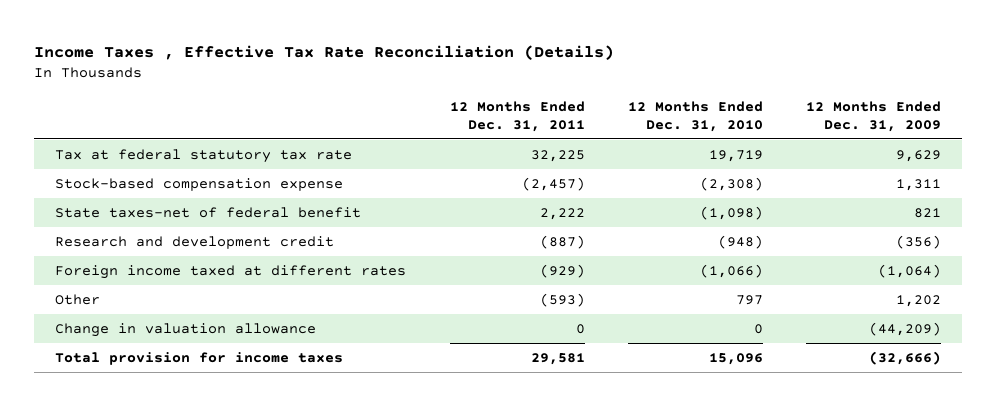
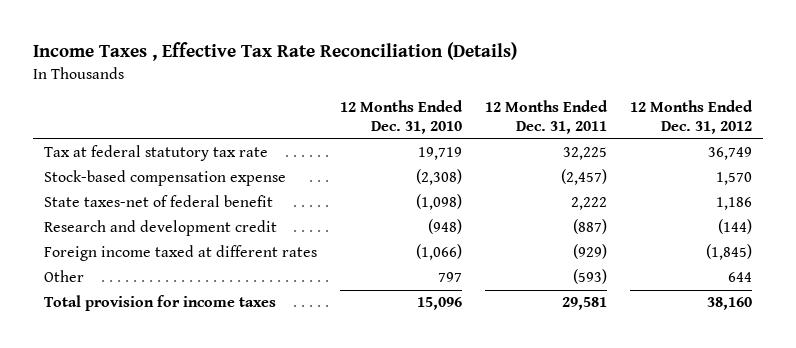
- | 12 Months Ended Dec. 31, 2011 | 12 Months Ended Dec. 31, 2010 | 12 Months Ended Dec. 31, 2009
+ | 12 Months Ended Dec. 31, 2010 | 12 Months Ended Dec. 31, 2011 | 12 Months Ended Dec. 31, 2012
- Change in valuation allowance | 0 | 0 | (44,209)

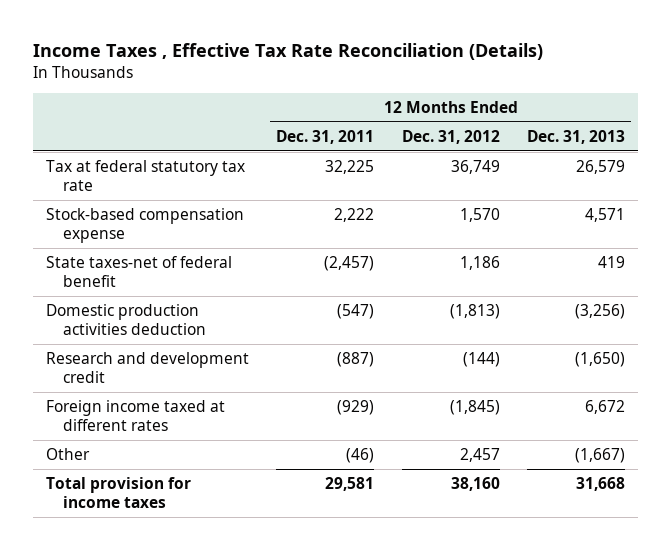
- | 12 Months Ended Dec. 31, 2010 | 12 Months Ended Dec. 31, 2011 | 12 Months Ended Dec. 31, 2012
+ | 12 Months Ended Dec. 31, 2011 | 12 Months Ended Dec. 31, 2012 | 12 Months Ended Dec. 31, 2013
- Stock-based compensation expense | (2,308) | (2,457) | 1,570
- State taxes-net of federal benefit | (1,098) | 2,222 | 1,186
+ Stock-based compensation expense | 2,222 | 1,570 | 4,571
+ State taxes-net of federal benefit | (2,457) | 1,186 | 419
+ Domestic production activities deduction | (547) | (1,813) | (3,256)
- Other | 797 | (593) | 644
+ Other | (46) | 2,457 | (1,667)

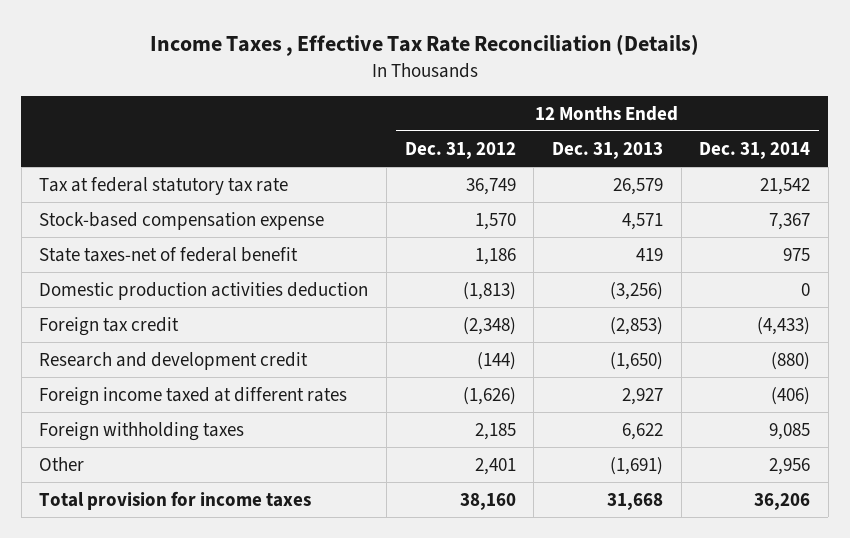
- | 12 Months Ended Dec. 31, 2011 | 12 Months Ended Dec. 31, 2012 | 12 Months Ended Dec. 31, 2013
+ | 12 Months Ended Dec. 31, 2012 | 12 Months Ended Dec. 31, 2013 | 12 Months Ended Dec. 31, 2014
+ Foreign tax credit | (2,348) | (2,853) | (4,433)
- Foreign income taxed at different rates | (929) | (1,845) | 6,672
- Other | (46) | 2,457 | (1,667)
+ Foreign income taxed at different rates | (1,626) | 2,927 | (406)
+ Foreign withholding taxes | 2,185 | 6,622 | 9,085
+ Other | 2,401 | (1,691) | 2,956

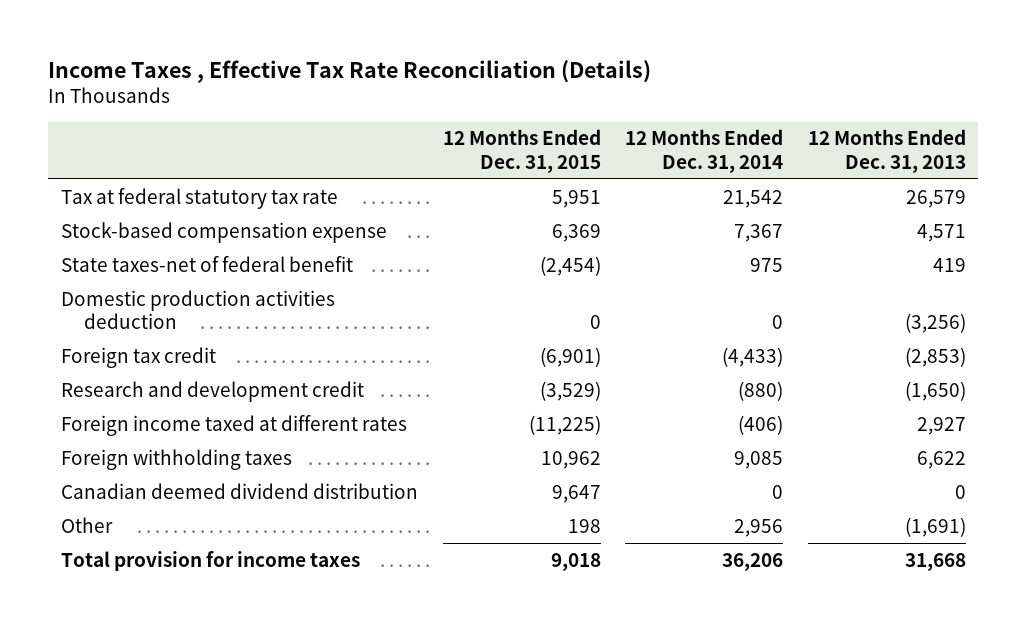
- | 12 Months Ended Dec. 31, 2012 | 12 Months Ended Dec. 31, 2013 | 12 Months Ended Dec. 31, 2014
+ | 12 Months Ended Dec. 31, 2015 | 12 Months Ended Dec. 31, 2014 | 12 Months Ended Dec. 31, 2013
+ Canadian deemed dividend distribution | 9,647 | 0 | 0

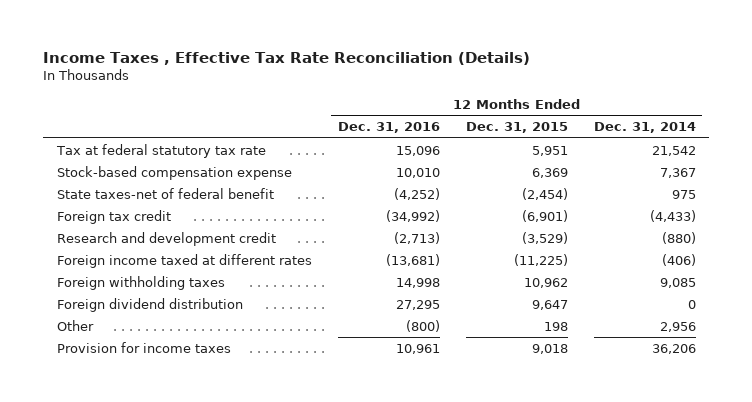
- | 12 Months Ended Dec. 31, 2015 | 12 Months Ended Dec. 31, 2014 | 12 Months Ended Dec. 31, 2013
+ | 12 Months Ended Dec. 31, 2016 | 12 Months Ended Dec. 31, 2015 | 12 Months Ended Dec. 31, 2014
- Domestic production activities deduction | 0 | 0 | (3,256)
- Canadian deemed dividend distribution | 9,647 | 0 | 0
+ Foreign dividend distribution | 27,295 | 9,647 | 0
- Total provision for income taxes | 9,018 | 36,206 | 31,668
+ Provision for income taxes | 10,961 | 9,018 | 36,206

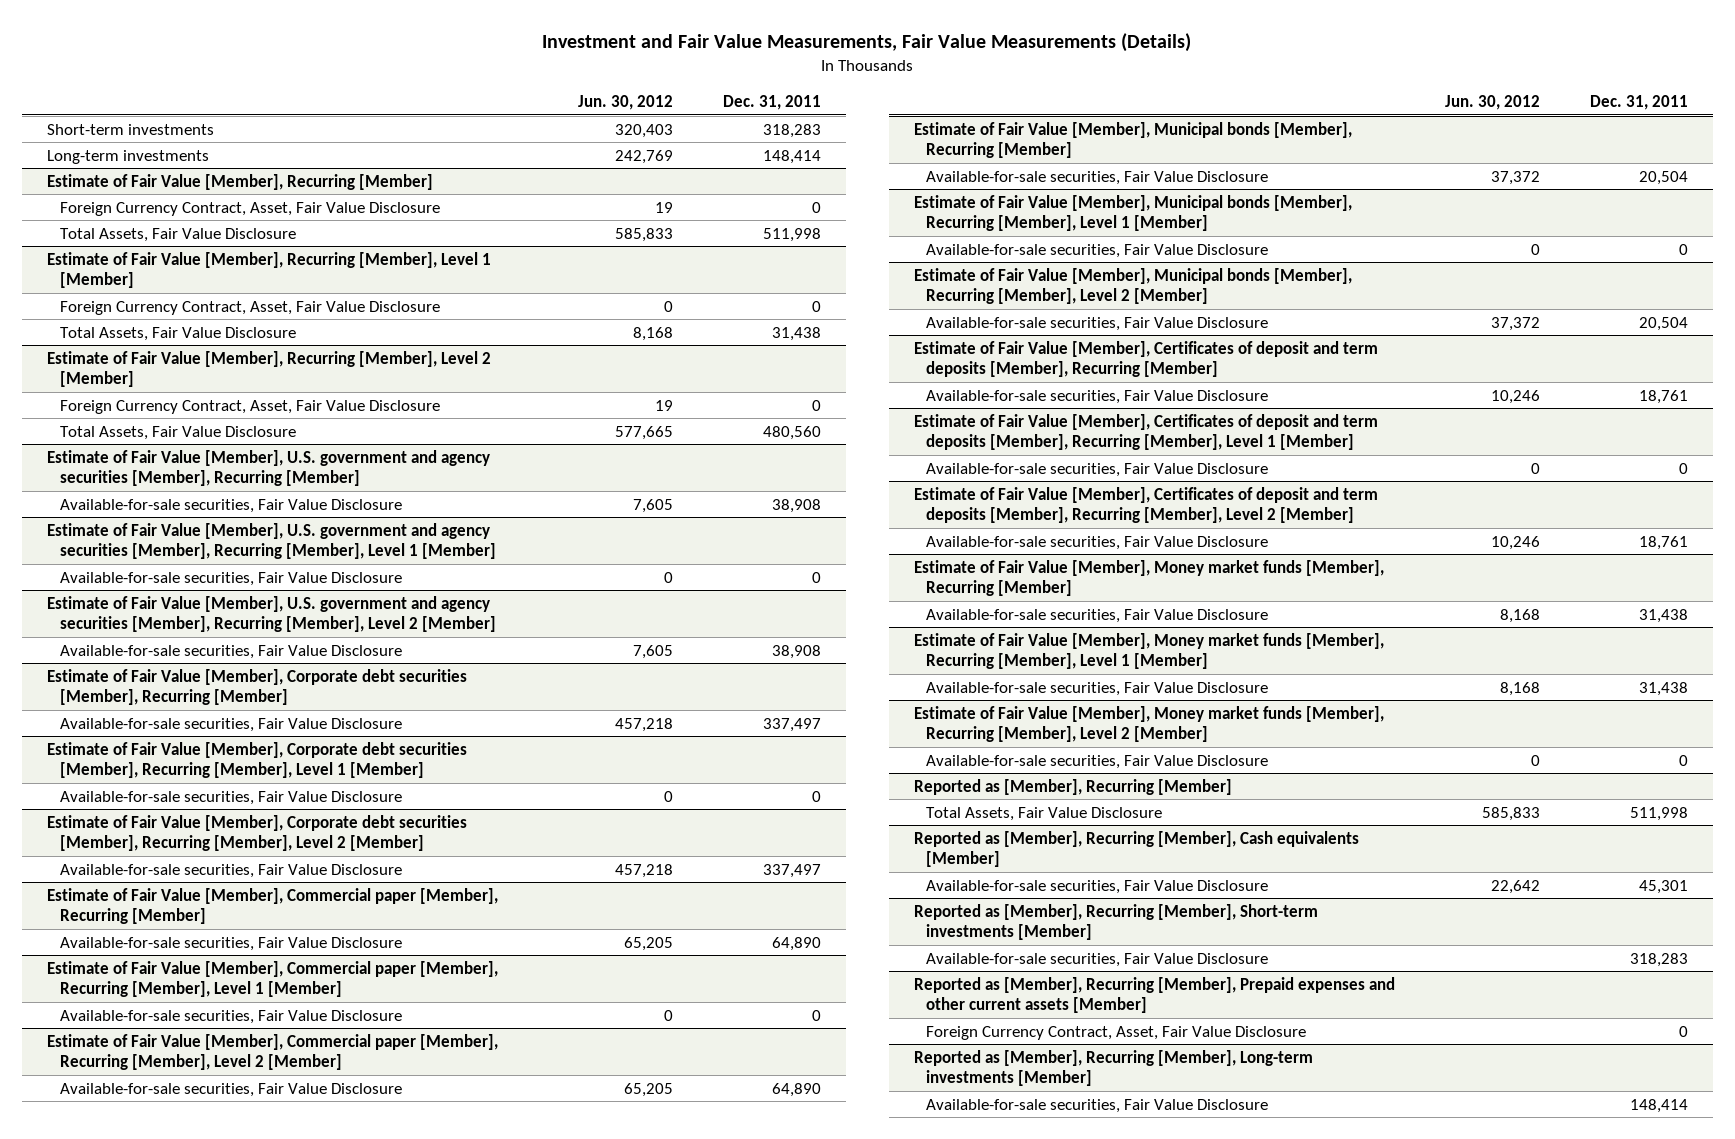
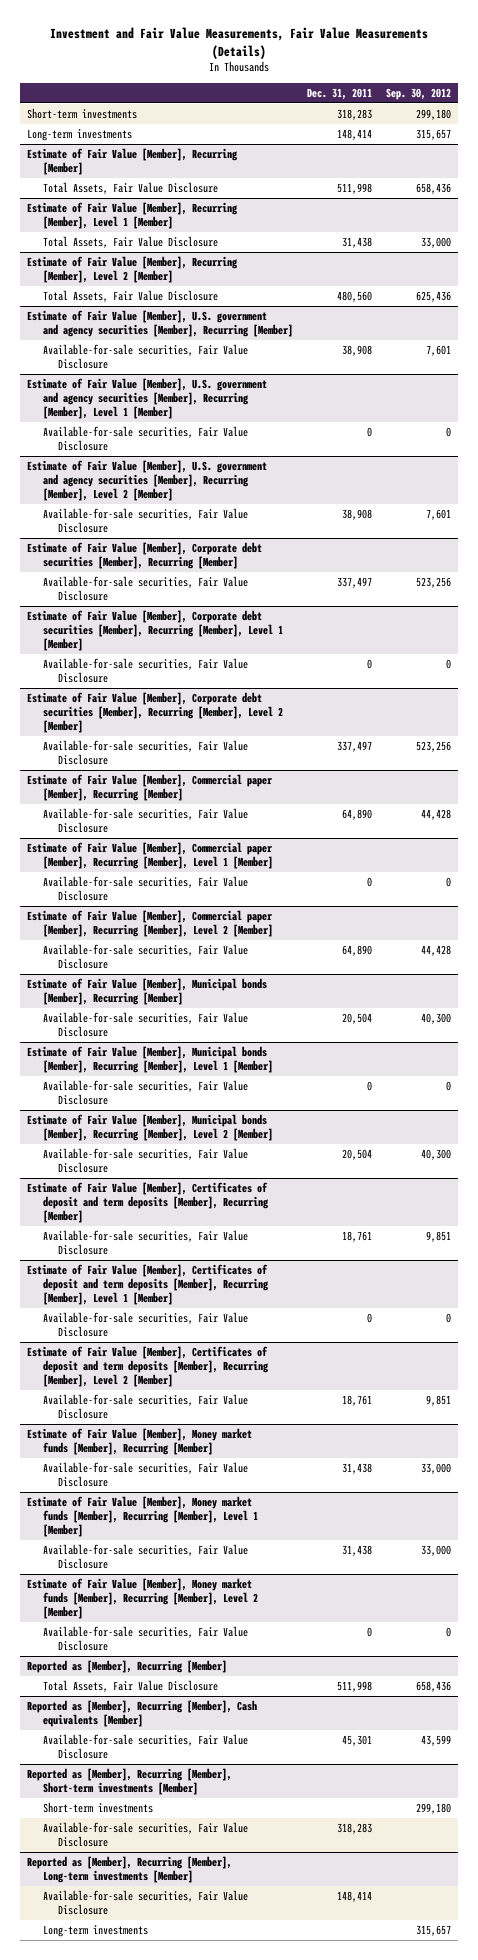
- | Jun. 30, 2012 | Dec. 31, 2011
+ | Dec. 31, 2011 | Sep. 30, 2012
@ Estimate of Fair Value [Member], Recurring [Member]
- Foreign Currency Contract, Asset, Fair Value Disclosure | 19 | 0
@ Estimate of Fair Value [Member], Recurring [Member], Level 1 [Member]
- Foreign Currency Contract, Asset, Fair Value Disclosure | 0 | 0
@ Estimate of Fair Value [Member], Recurring [Member], Level 2 [Member]
- Foreign Currency Contract, Asset, Fair Value Disclosure | 19 | 0
@ Reported as [Member], Recurring [Member], Short-term investments [Member]
+ Short-term investments | | 299,180
- Reported as [Member], Recurring [Member], Prepaid expenses and other current assets [Member]
- Foreign Currency Contract, Asset, Fair Value Disclosure | | 0
@ Reported as [Member], Recurring [Member], Long-term investments [Member]
+ Long-term investments | | 315,657

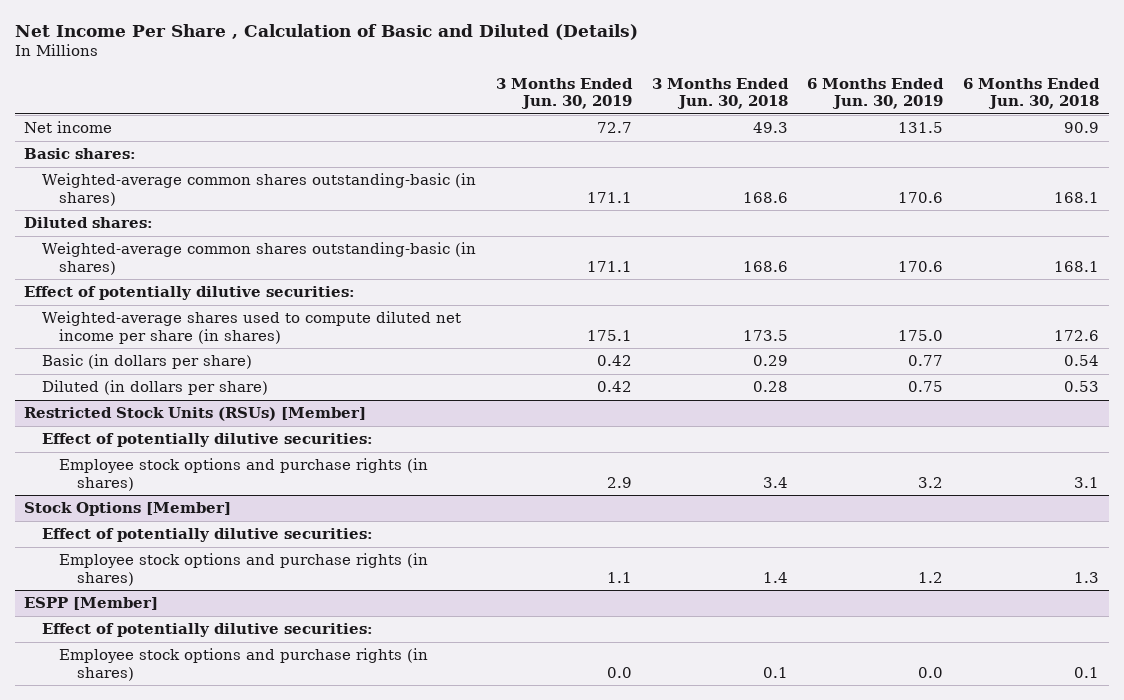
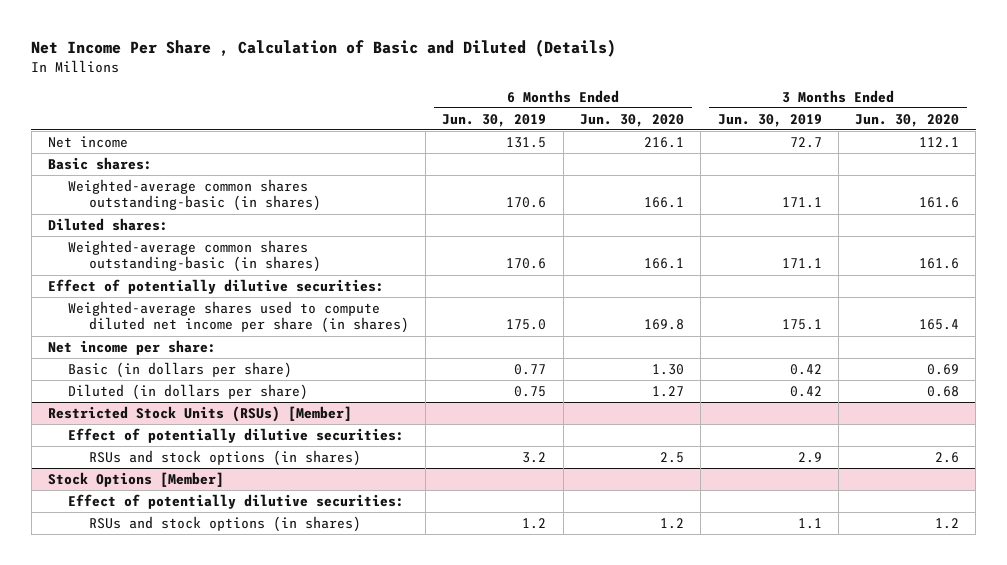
- | 3 Months Ended Jun. 30, 2019 | 3 Months Ended Jun. 30, 2018 | 6 Months Ended Jun. 30, 2019 | 6 Months Ended Jun. 30, 2018
+ | 6 Months Ended Jun. 30, 2019 | 6 Months Ended Jun. 30, 2020 | 3 Months Ended Jun. 30, 2019 | 3 Months Ended Jun. 30, 2020
+ Net income per share:
@ Restricted Stock Units (RSUs) [Member]
- Employee stock options and purchase rights (in shares) | 2.9 | 3.4 | 3.2 | 3.1
+ RSUs and stock options (in shares) | 3.2 | 2.5 | 2.9 | 2.6
@ Stock Options [Member]
- Employee stock options and purchase rights (in shares) | 1.1 | 1.4 | 1.2 | 1.3
- ESPP [Member]
- Effect of potentially dilutive securities:
- Employee stock options and purchase rights (in shares) | 0.0 | 0.1 | 0.0 | 0.1
@ Stock Options [Member]
+ RSUs and stock options (in shares) | 1.2 | 1.2 | 1.1 | 1.2

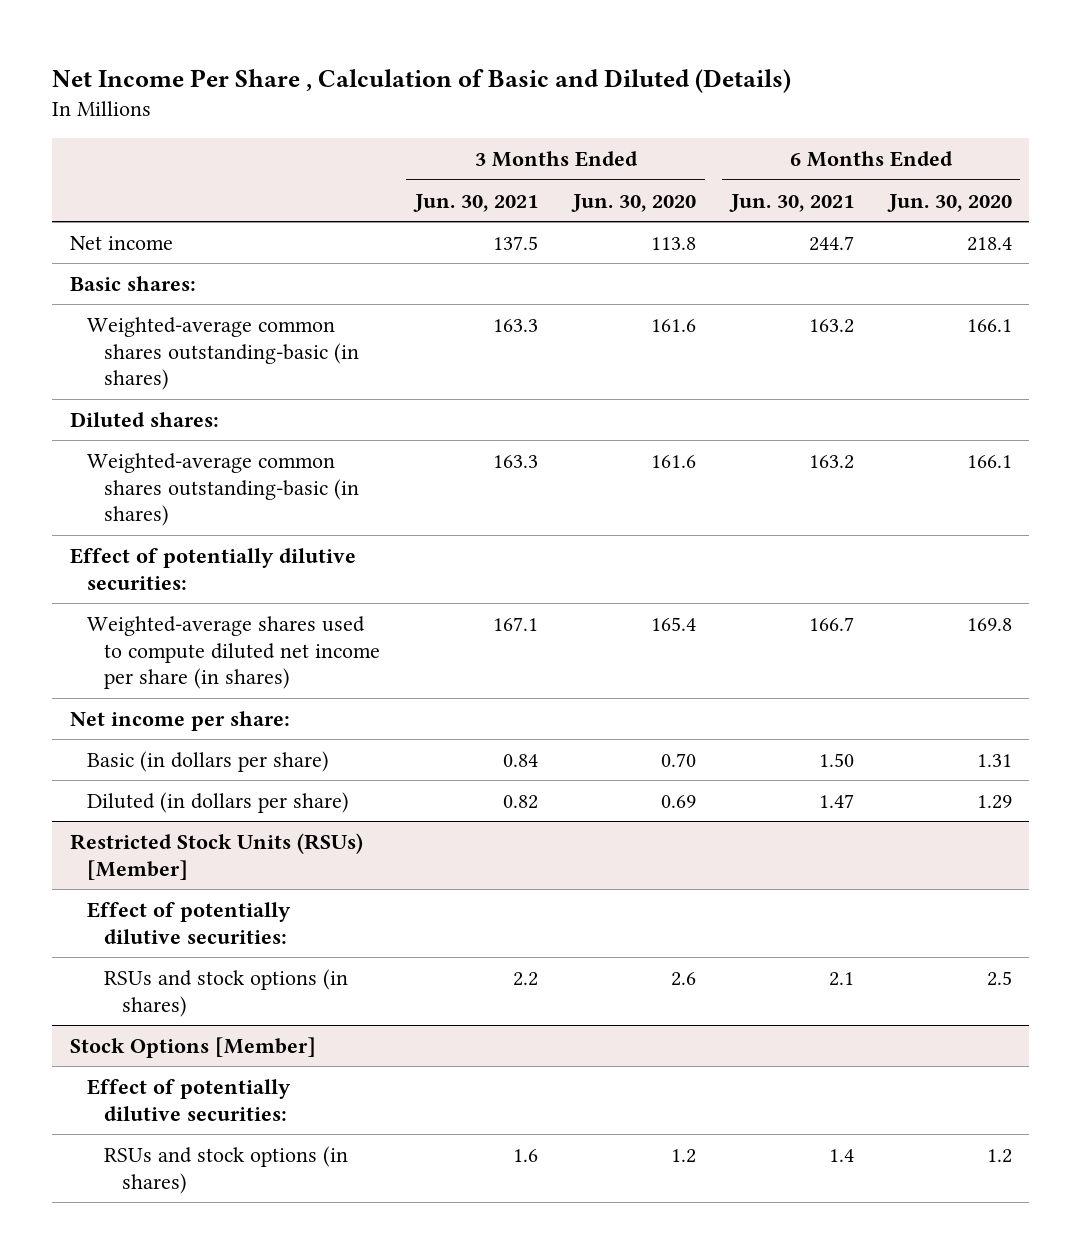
- | 6 Months Ended Jun. 30, 2019 | 6 Months Ended Jun. 30, 2020 | 3 Months Ended Jun. 30, 2019 | 3 Months Ended Jun. 30, 2020
+ | 3 Months Ended Jun. 30, 2021 | 3 Months Ended Jun. 30, 2020 | 6 Months Ended Jun. 30, 2021 | 6 Months Ended Jun. 30, 2020
- Net income | 131.5 | 216.1 | 72.7 | 112.1
+ Net income | 137.5 | 113.8 | 244.7 | 218.4
- Basic (in dollars per share) | 0.77 | 1.30 | 0.42 | 0.69
- Diluted (in dollars per share) | 0.75 | 1.27 | 0.42 | 0.68
+ Basic (in dollars per share) | 0.84 | 0.70 | 1.50 | 1.31
+ Diluted (in dollars per share) | 0.82 | 0.69 | 1.47 | 1.29

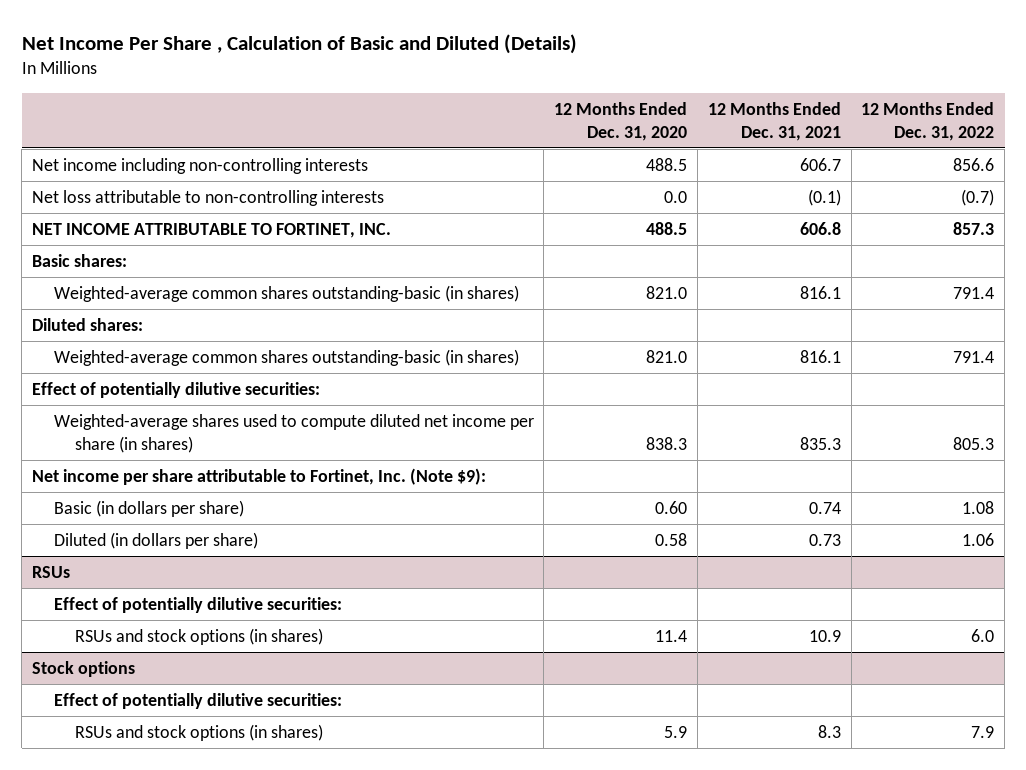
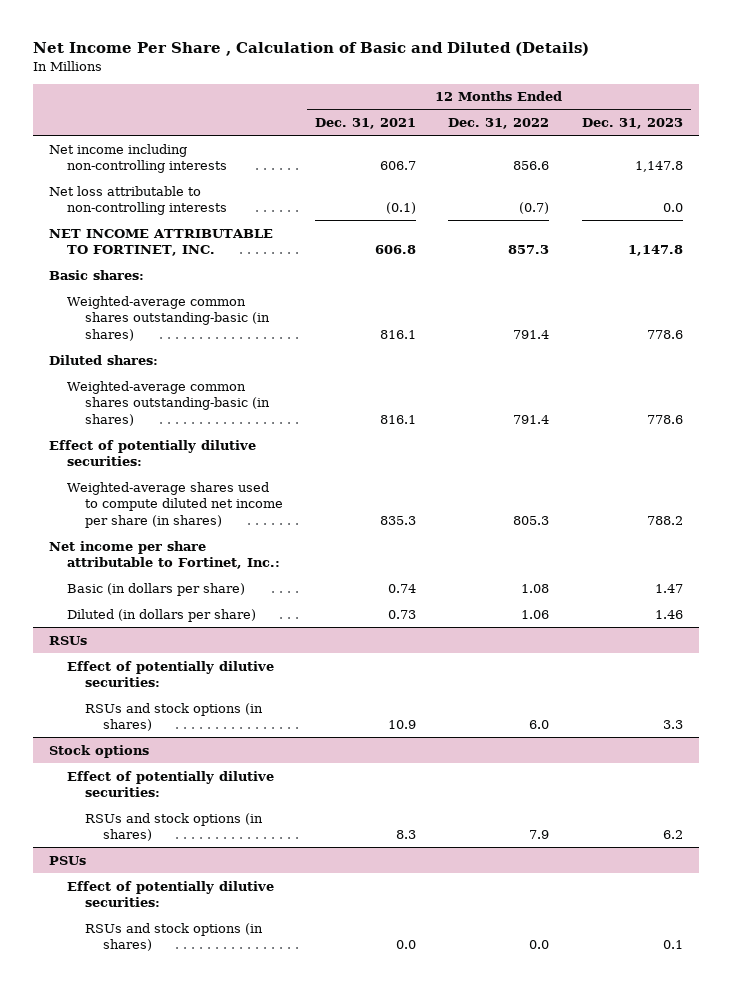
- | 12 Months Ended Dec. 31, 2020 | 12 Months Ended Dec. 31, 2021 | 12 Months Ended Dec. 31, 2022
+ | 12 Months Ended Dec. 31, 2021 | 12 Months Ended Dec. 31, 2022 | 12 Months Ended Dec. 31, 2023
- Net income per share attributable to Fortinet, Inc. (Note $9):
+ Net income per share attributable to Fortinet, Inc.:
+ PSUs
+ Effect of potentially dilutive securities:
+ RSUs and stock options (in shares) | 0.0 | 0.0 | 0.1

